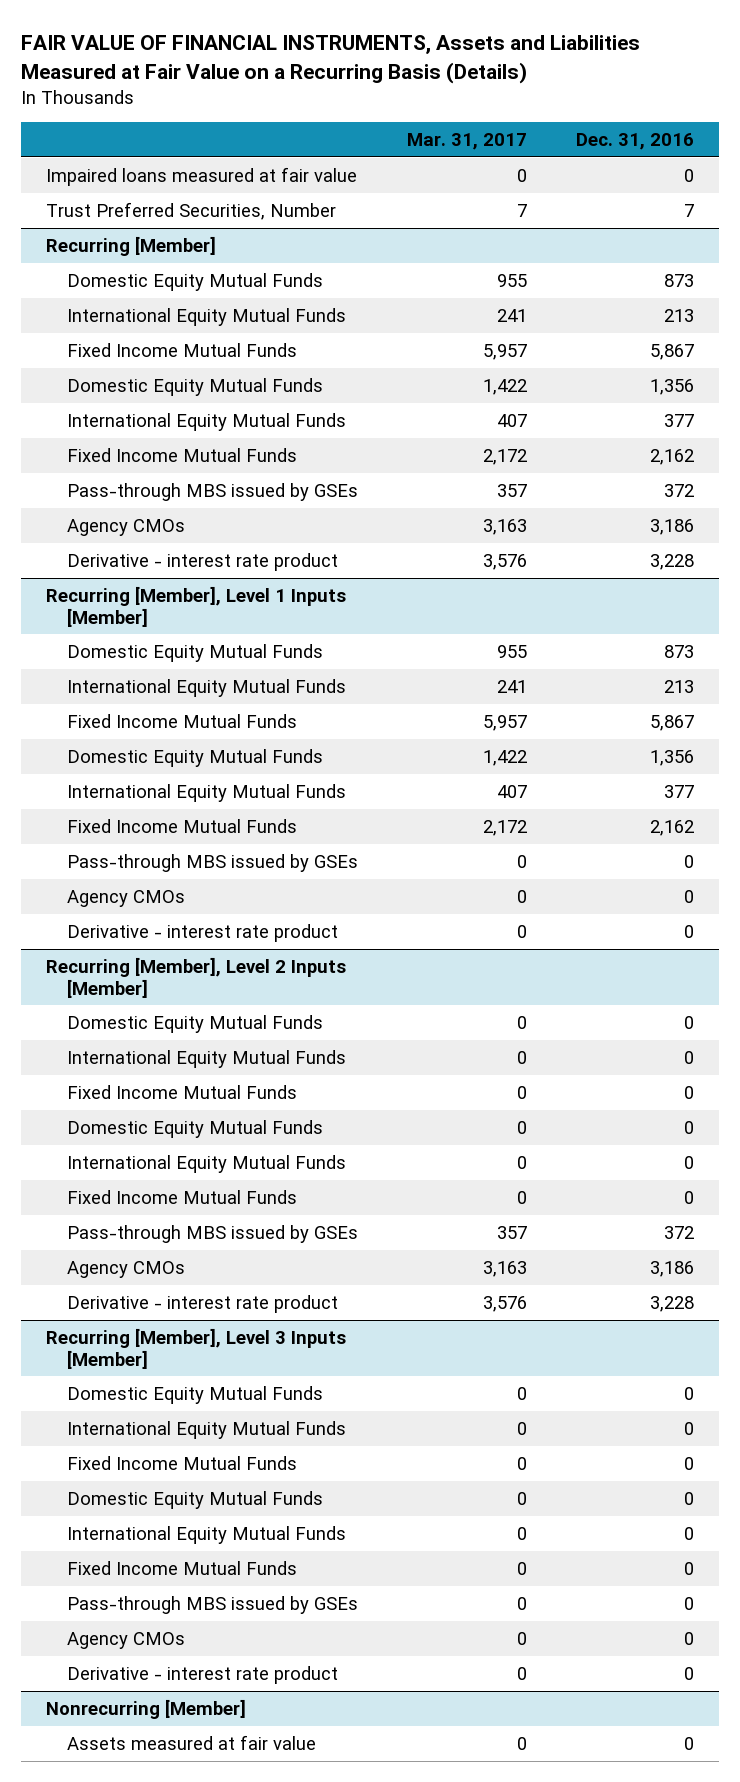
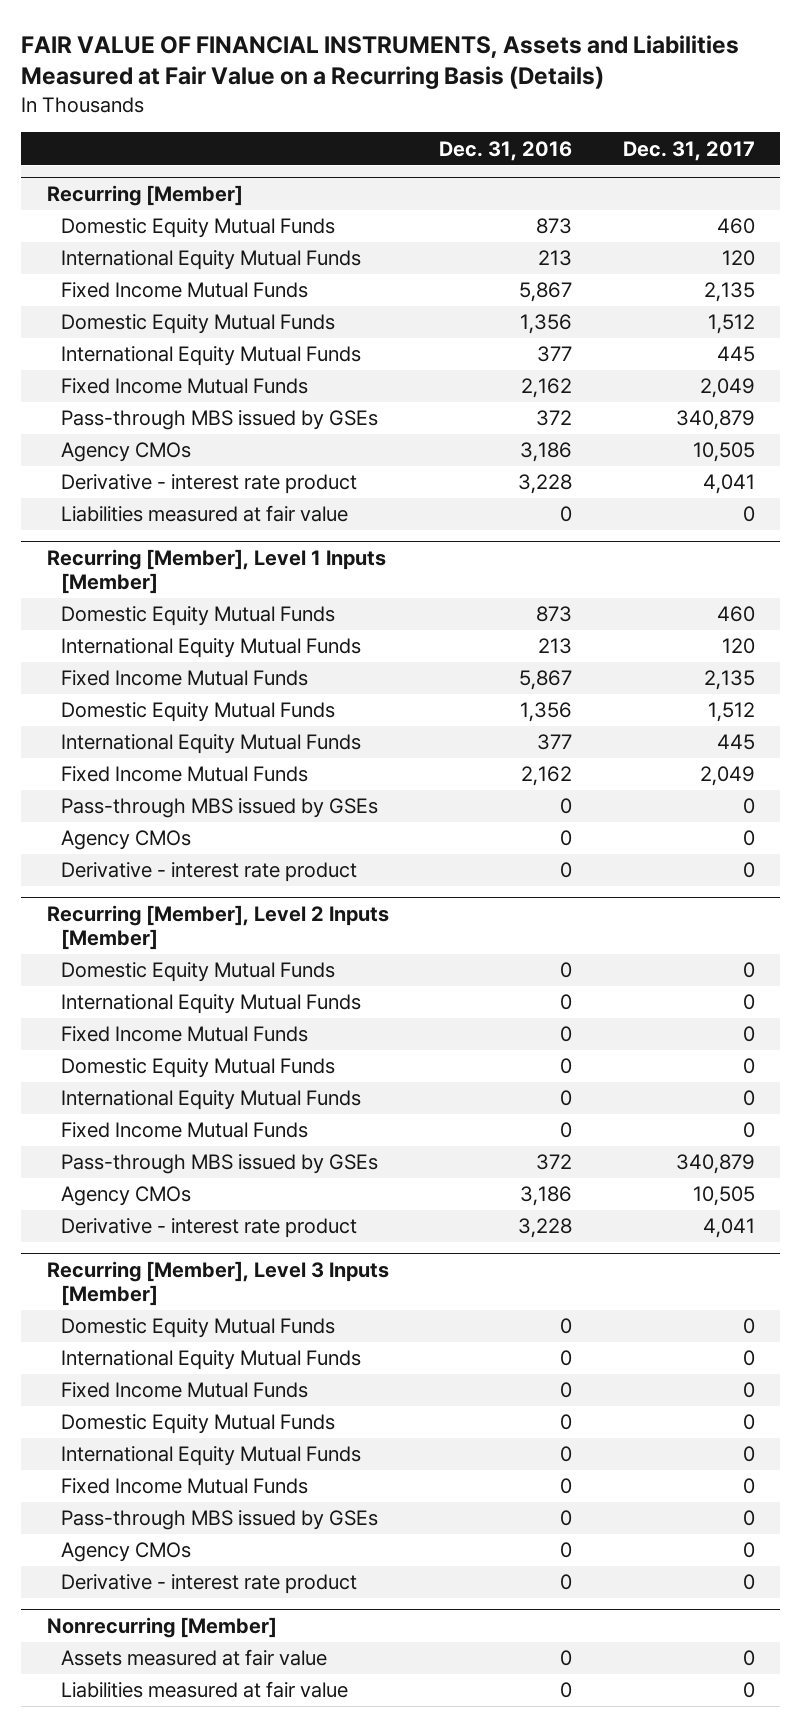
- | Mar. 31, 2017 | Dec. 31, 2016
+ | Dec. 31, 2016 | Dec. 31, 2017
- Impaired loans measured at fair value | 0 | 0
- Trust Preferred Securities, Number | 7 | 7
@ Recurring [Member]
+ Liabilities measured at fair value | 0 | 0
@ Nonrecurring [Member]
+ Liabilities measured at fair value | 0 | 0

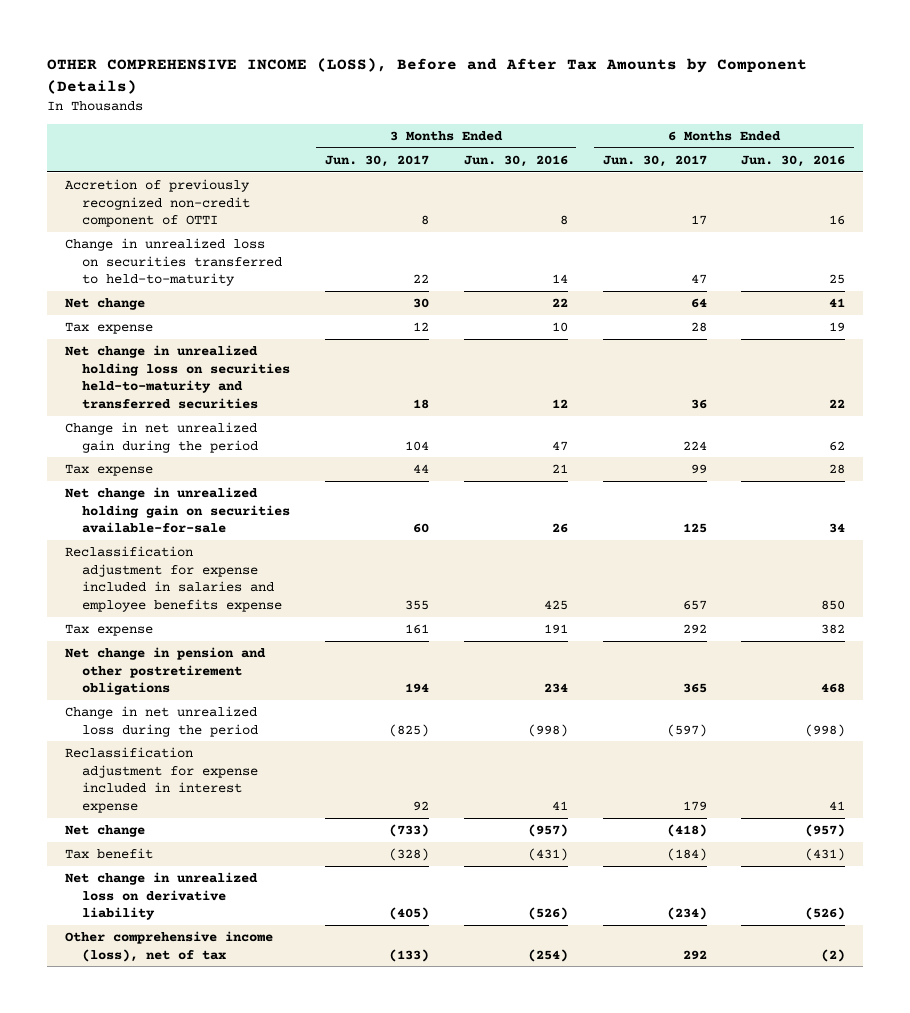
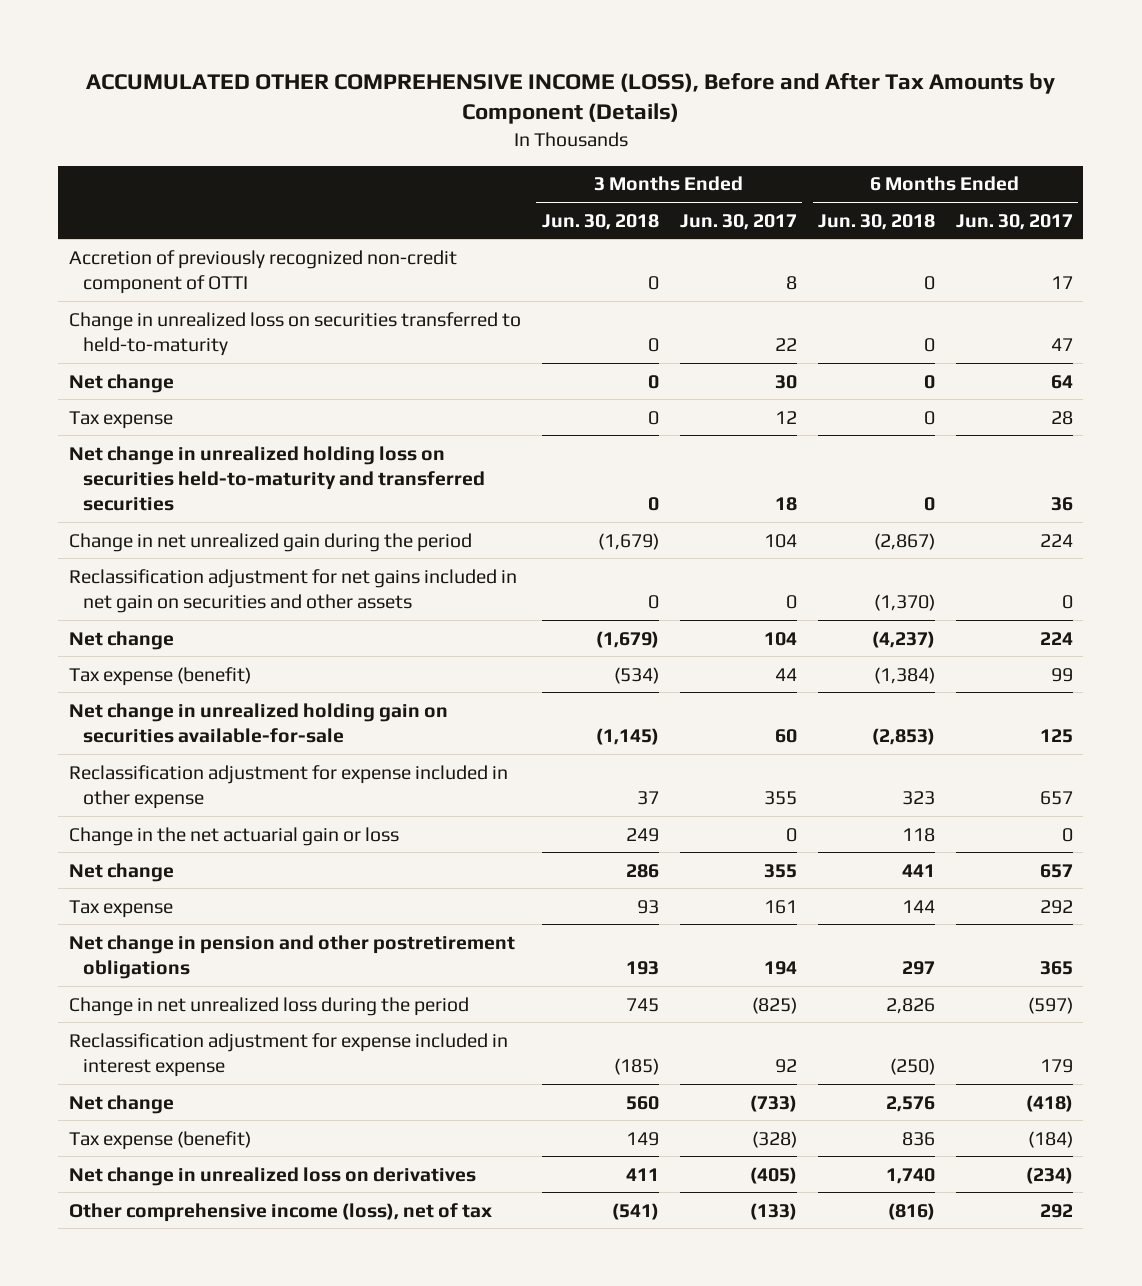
- OTHER COMPREHENSIVE INCOME (LOSS), Before and After Tax Amounts by Component (Details)
+ ACCUMULATED OTHER COMPREHENSIVE INCOME (LOSS), Before and After Tax Amounts by Component (Details)
- | 3 Months Ended Jun. 30, 2017 | 3 Months Ended Jun. 30, 2016 | 6 Months Ended Jun. 30, 2017 | 6 Months Ended Jun. 30, 2016
+ | 3 Months Ended Jun. 30, 2018 | 3 Months Ended Jun. 30, 2017 | 6 Months Ended Jun. 30, 2018 | 6 Months Ended Jun. 30, 2017
- Tax expense | 44 | 21 | 99 | 28
+ Reclassification adjustment for net gains included in net gain on securities and other assets | 0 | 0 | (1,370) | 0
+ Net change | (1,679) | 104 | (4,237) | 224
+ Tax expense (benefit) | (534) | 44 | (1,384) | 99
- Reclassification adjustment for expense included in salaries and employee benefits expense | 355 | 425 | 657 | 850
+ Reclassification adjustment for expense included in other expense | 37 | 355 | 323 | 657
+ Change in the net actuarial gain or loss | 249 | 0 | 118 | 0
+ Net change | 286 | 355 | 441 | 657
- Tax benefit | (328) | (431) | (184) | (431)
- Net change in unrealized loss on derivative liability | (405) | (526) | (234) | (526)
+ Tax expense (benefit) | 149 | (328) | 836 | (184)
+ Net change in unrealized loss on derivatives | 411 | (405) | 1,740 | (234)

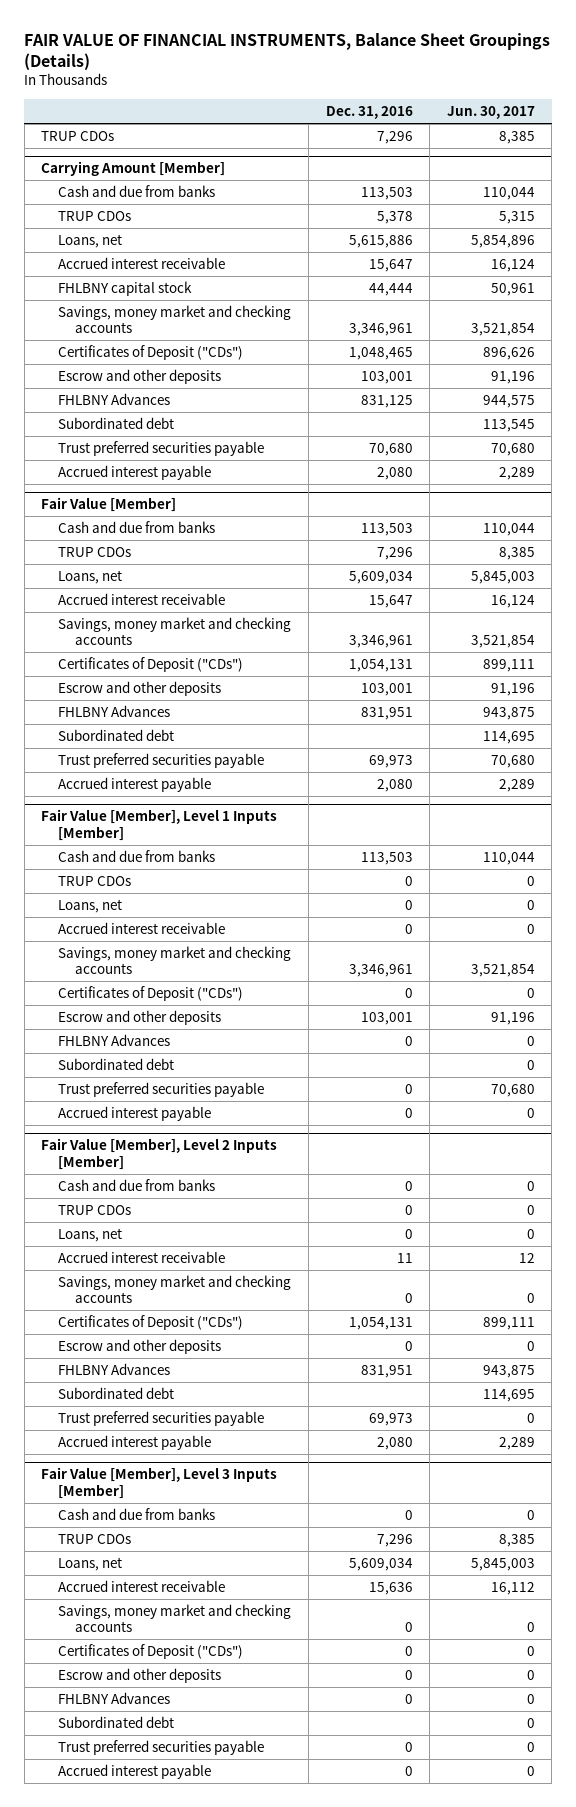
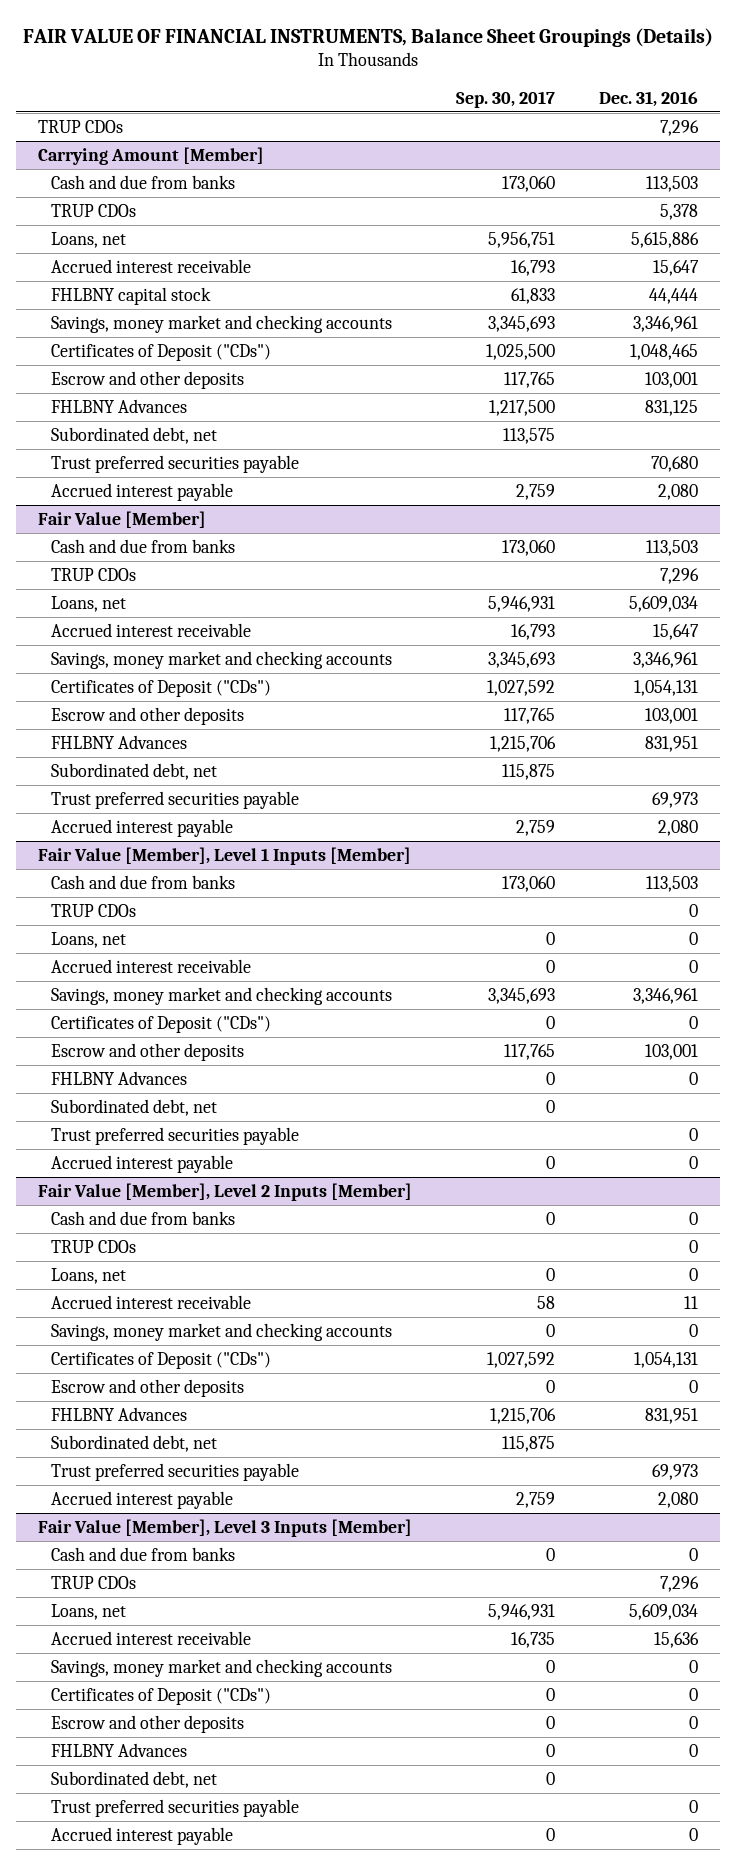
- | Dec. 31, 2016 | Jun. 30, 2017
+ | Sep. 30, 2017 | Dec. 31, 2016
@ Carrying Amount [Member]
- Subordinated debt | | 113,545
+ Subordinated debt, net | 113,575 |
@ Fair Value [Member]
- Subordinated debt | | 114,695
+ Subordinated debt, net | 115,875 |
@ Fair Value [Member], Level 1 Inputs [Member]
- Subordinated debt | | 0
+ Subordinated debt, net | 0 |
@ Fair Value [Member], Level 2 Inputs [Member]
- Subordinated debt | | 114,695
+ Subordinated debt, net | 115,875 |
@ Fair Value [Member], Level 3 Inputs [Member]
- Subordinated debt | | 0
+ Subordinated debt, net | 0 |

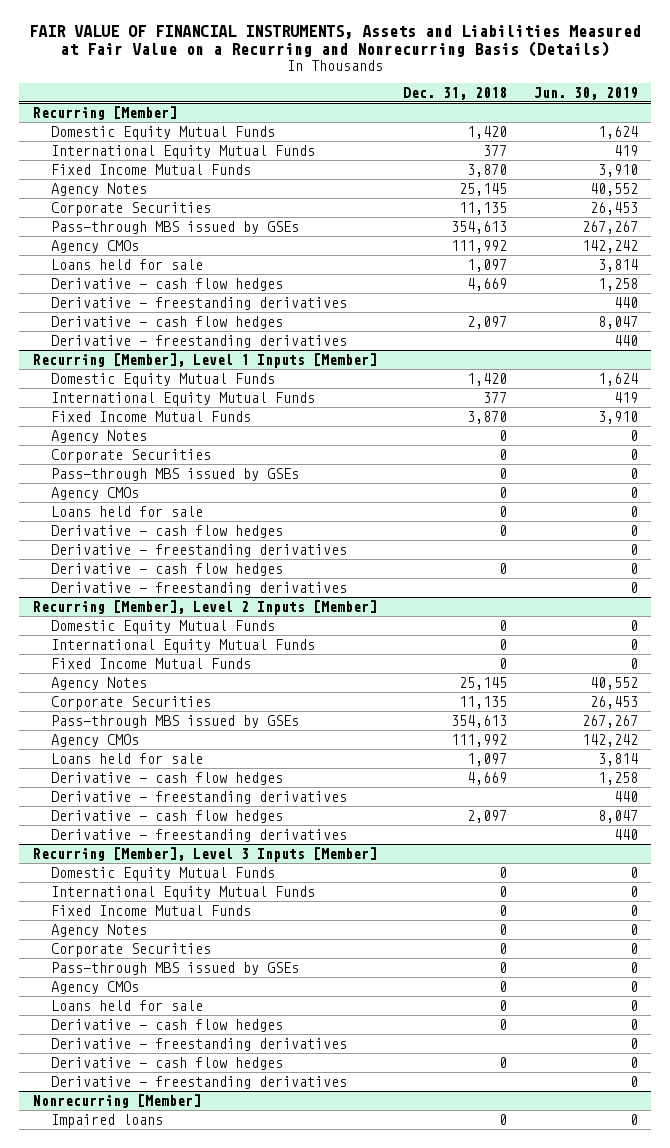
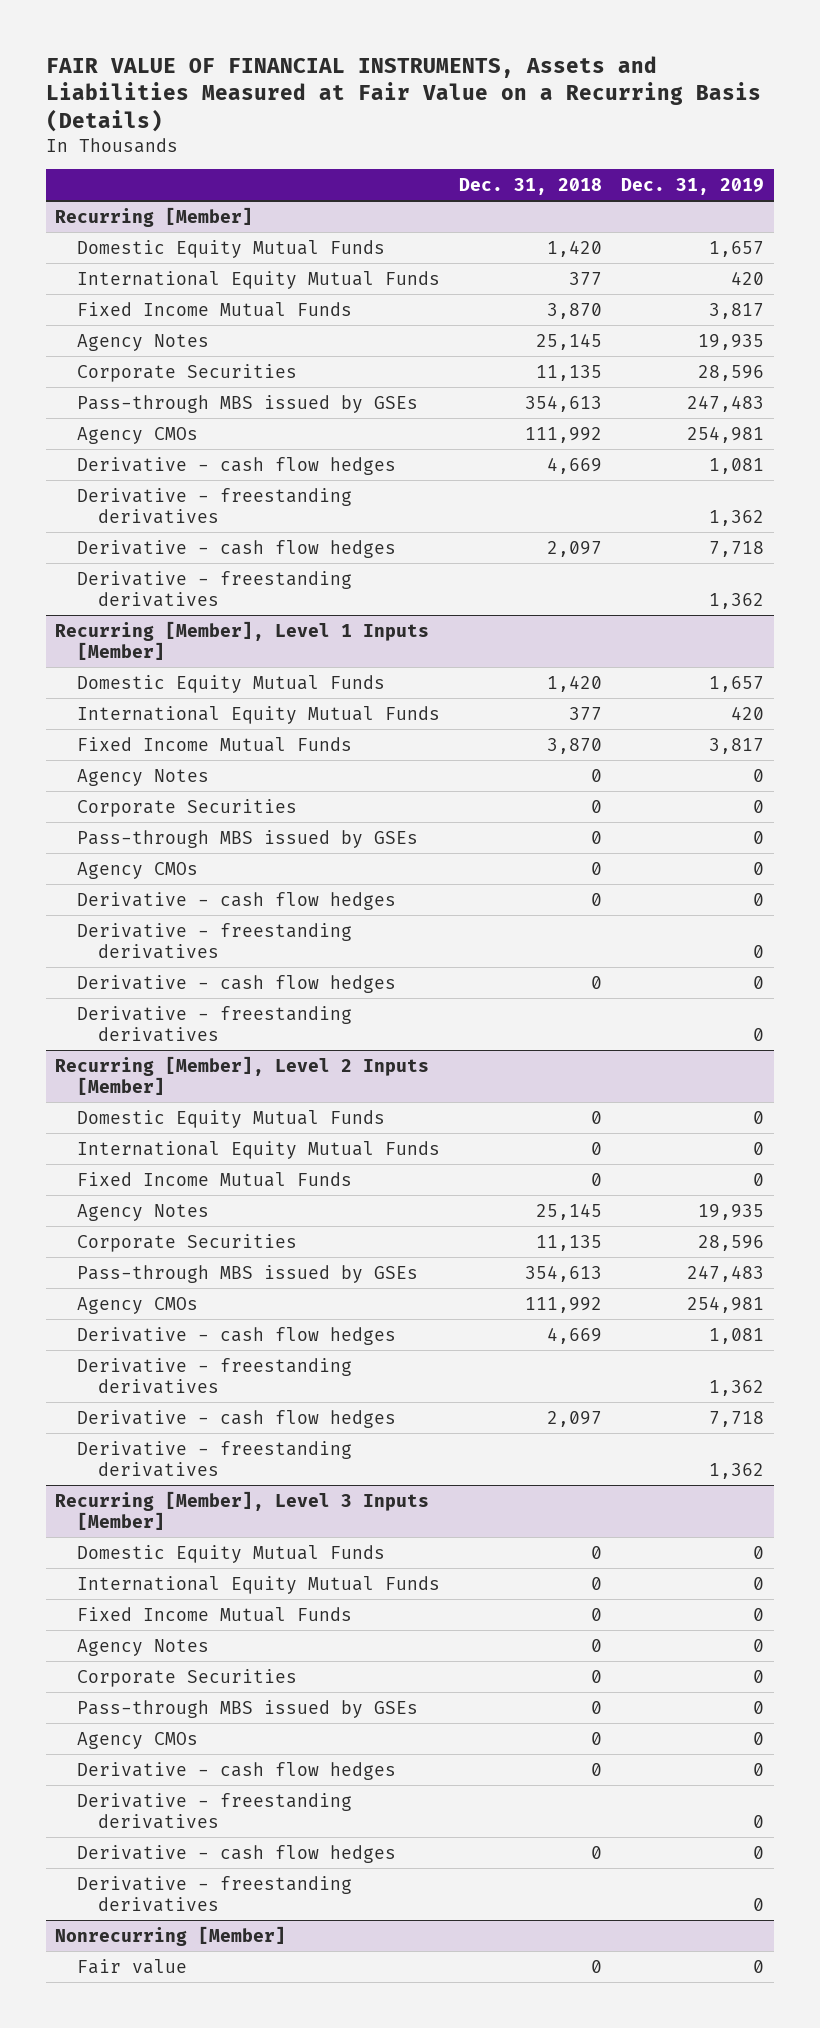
- FAIR VALUE OF FINANCIAL INSTRUMENTS, Assets and Liabilities Measured at Fair Value on a Recurring and Nonrecurring Basis (Details)
+ FAIR VALUE OF FINANCIAL INSTRUMENTS, Assets and Liabilities Measured at Fair Value on a Recurring Basis (Details)
- | Dec. 31, 2018 | Jun. 30, 2019
+ | Dec. 31, 2018 | Dec. 31, 2019
@ Recurring [Member]
- Loans held for sale | 1,097 | 3,814
@ Recurring [Member], Level 1 Inputs [Member]
- Loans held for sale | 0 | 0
@ Recurring [Member], Level 2 Inputs [Member]
- Loans held for sale | 1,097 | 3,814
@ Recurring [Member], Level 3 Inputs [Member]
- Loans held for sale | 0 | 0
@ Nonrecurring [Member]
- Impaired loans | 0 | 0
+ Fair value | 0 | 0

